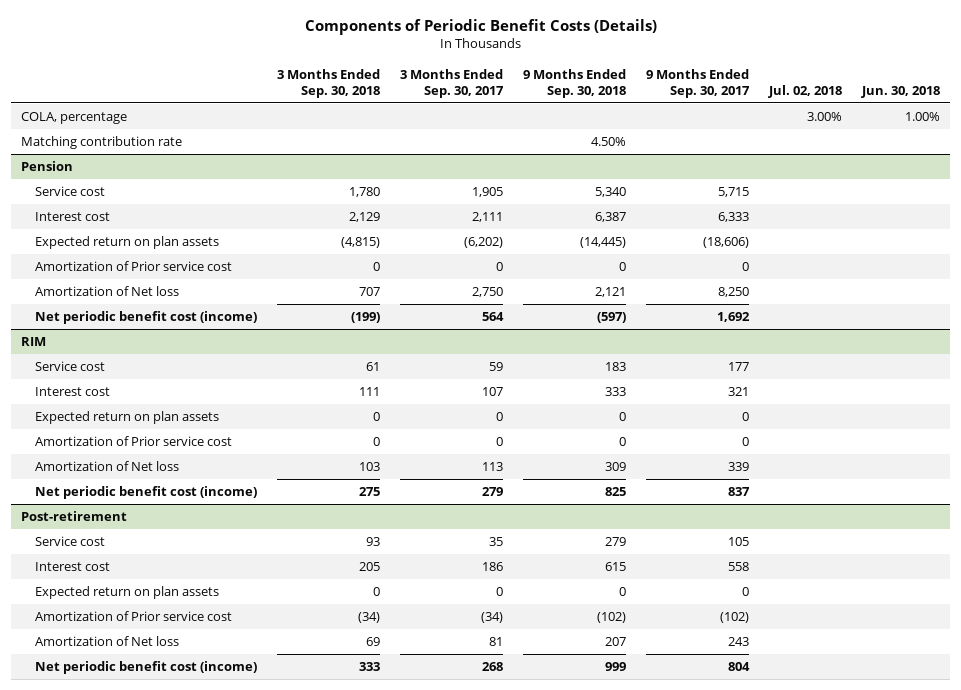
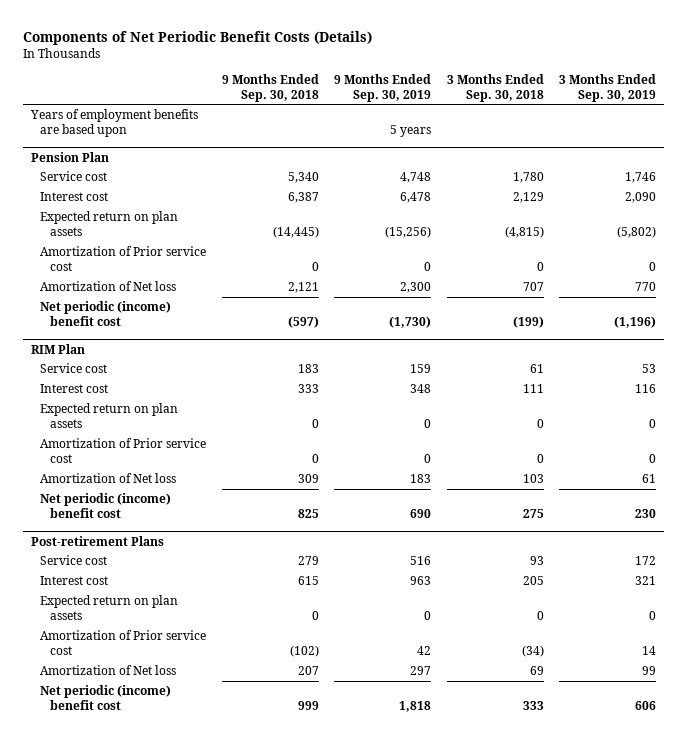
- Components of Periodic Benefit Costs (Details)
+ Components of Net Periodic Benefit Costs (Details)
- | 3 Months Ended Sep. 30, 2018 | 3 Months Ended Sep. 30, 2017 | 9 Months Ended Sep. 30, 2018 | 9 Months Ended Sep. 30, 2017 | Jul. 02, 2018 | Jun. 30, 2018
+ | 9 Months Ended Sep. 30, 2018 | 9 Months Ended Sep. 30, 2019 | 3 Months Ended Sep. 30, 2018 | 3 Months Ended Sep. 30, 2019
- COLA, percentage | | | | | 3.00% | 1.00%
- Matching contribution rate | | | 4.50% | | |
- Pension
+ Years of employment benefits are based upon | | 5 years | |
+ Pension Plan
- Net periodic benefit cost (income) | (199) | 564 | (597) | 1,692 | |
- RIM
+ Net periodic (income) benefit cost | (597) | (1,730) | (199) | (1,196)
+ RIM Plan
- Net periodic benefit cost (income) | 275 | 279 | 825 | 837 | |
- Post-retirement
+ Net periodic (income) benefit cost | 825 | 690 | 275 | 230
+ Post-retirement Plans
- Net periodic benefit cost (income) | 333 | 268 | 999 | 804 | |
+ Net periodic (income) benefit cost | 999 | 1,818 | 333 | 606

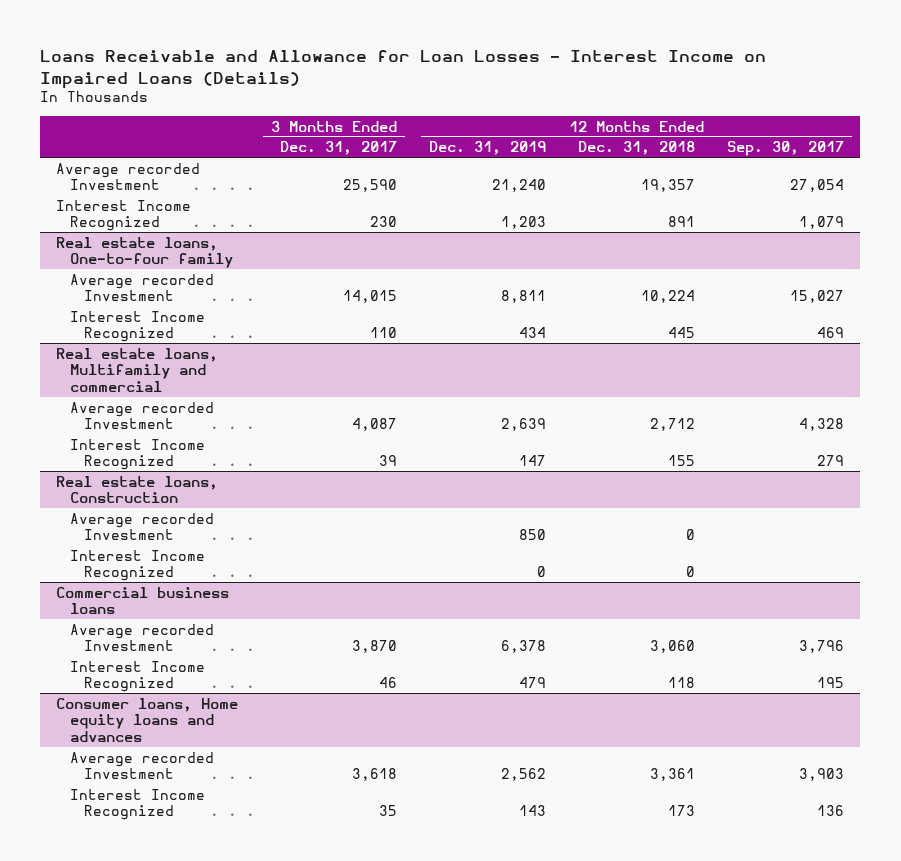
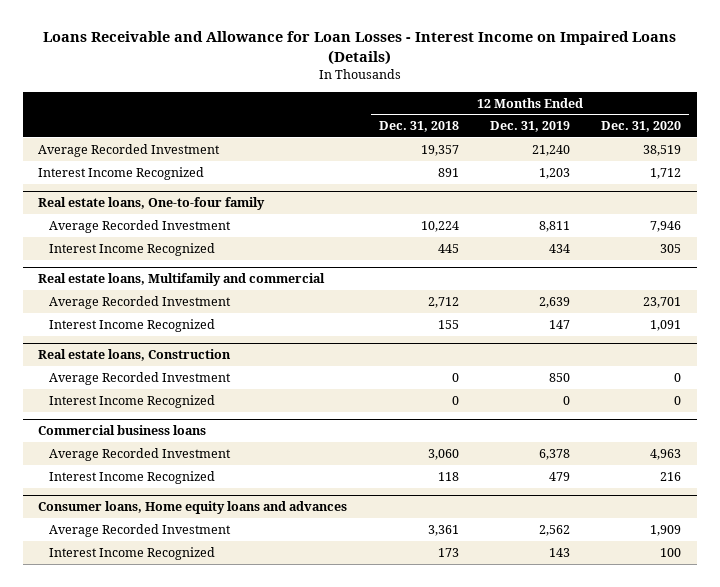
- | 3 Months Ended Dec. 31, 2017 | 12 Months Ended Dec. 31, 2019 | 12 Months Ended Dec. 31, 2018 | 12 Months Ended Sep. 30, 2017
+ | 12 Months Ended Dec. 31, 2018 | 12 Months Ended Dec. 31, 2019 | 12 Months Ended Dec. 31, 2020
- Average recorded Investment | 25,590 | 21,240 | 19,357 | 27,054
+ Average Recorded Investment | 19,357 | 21,240 | 38,519
@ Real estate loans, One-to-four family
- Average recorded Investment | 14,015 | 8,811 | 10,224 | 15,027
+ Average Recorded Investment | 10,224 | 8,811 | 7,946
@ Real estate loans, Multifamily and commercial
- Average recorded Investment | 4,087 | 2,639 | 2,712 | 4,328
+ Average Recorded Investment | 2,712 | 2,639 | 23,701
@ Real estate loans, Construction
- Average recorded Investment | | 850 | 0 |
+ Average Recorded Investment | 0 | 850 | 0
@ Commercial business loans
- Average recorded Investment | 3,870 | 6,378 | 3,060 | 3,796
+ Average Recorded Investment | 3,060 | 6,378 | 4,963
@ Consumer loans, Home equity loans and advances
- Average recorded Investment | 3,618 | 2,562 | 3,361 | 3,903
+ Average Recorded Investment | 3,361 | 2,562 | 1,909

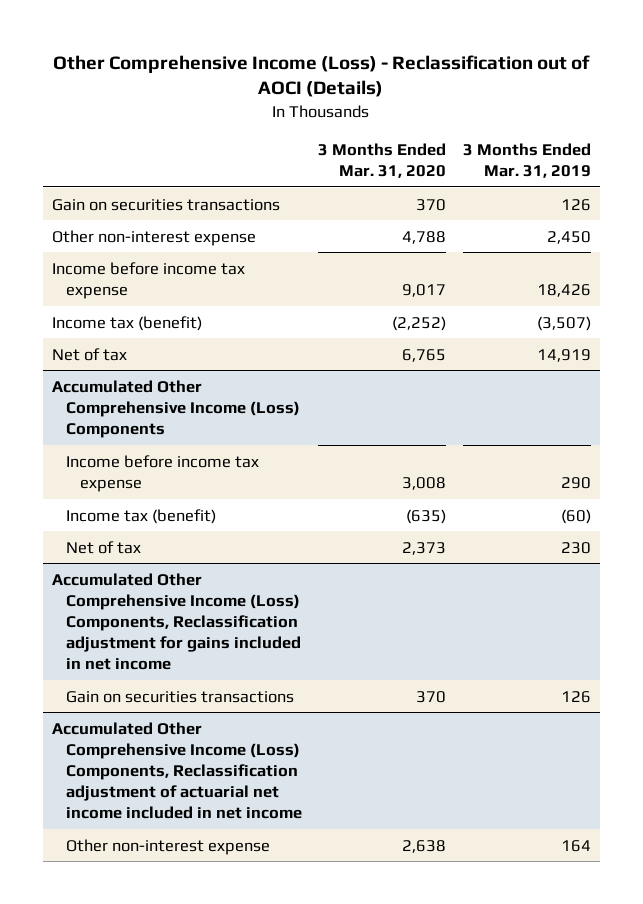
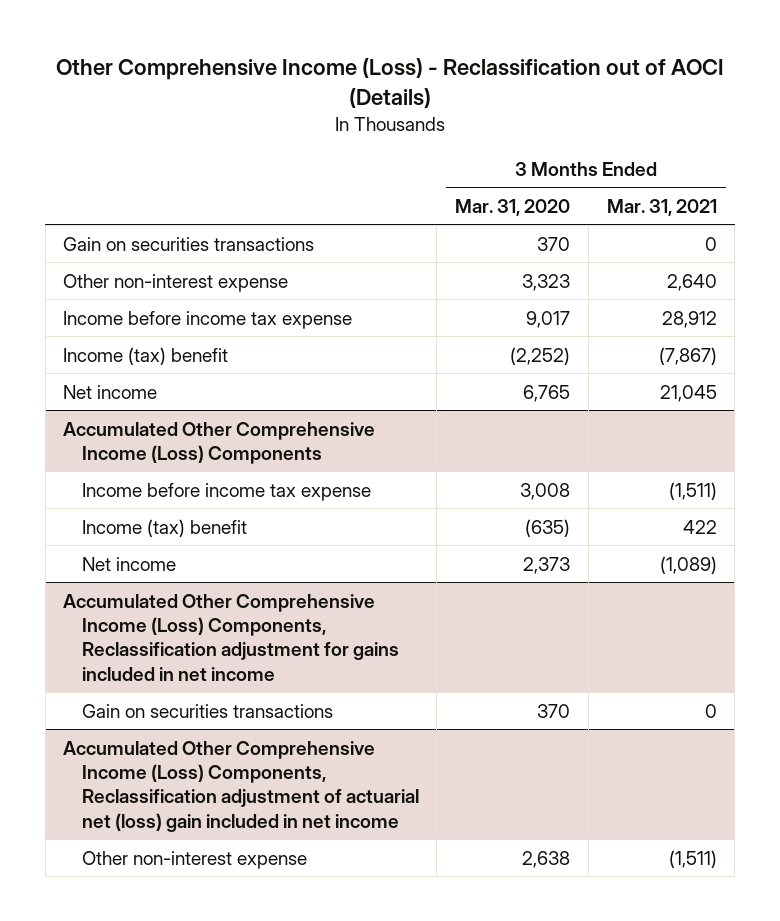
- | 3 Months Ended Mar. 31, 2020 | 3 Months Ended Mar. 31, 2019
+ | 3 Months Ended Mar. 31, 2020 | 3 Months Ended Mar. 31, 2021
- Other non-interest expense | 4,788 | 2,450
+ Other non-interest expense | 3,323 | 2,640
- Income tax (benefit) | (2,252) | (3,507)
- Net of tax | 6,765 | 14,919
+ Income (tax) benefit | (2,252) | (7,867)
+ Net income | 6,765 | 21,045
@ Accumulated Other Comprehensive Income (Loss) Components
- Income tax (benefit) | (635) | (60)
- Net of tax | 2,373 | 230
+ Income (tax) benefit | (635) | 422
+ Net income | 2,373 | (1,089)
- Accumulated Other Comprehensive Income (Loss) Components, Reclassification adjustment of actuarial net income included in net income
+ Accumulated Other Comprehensive Income (Loss) Components, Reclassification adjustment of actuarial net (loss) gain included in net income

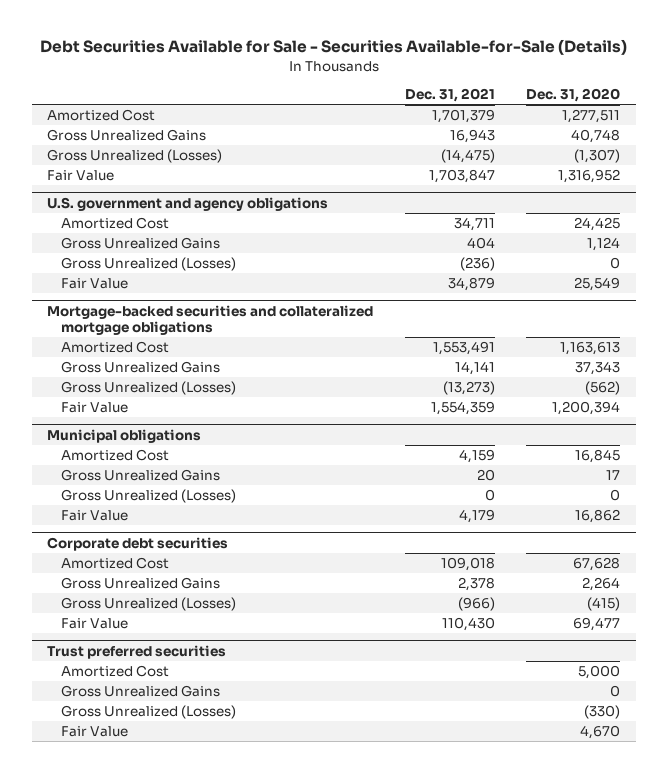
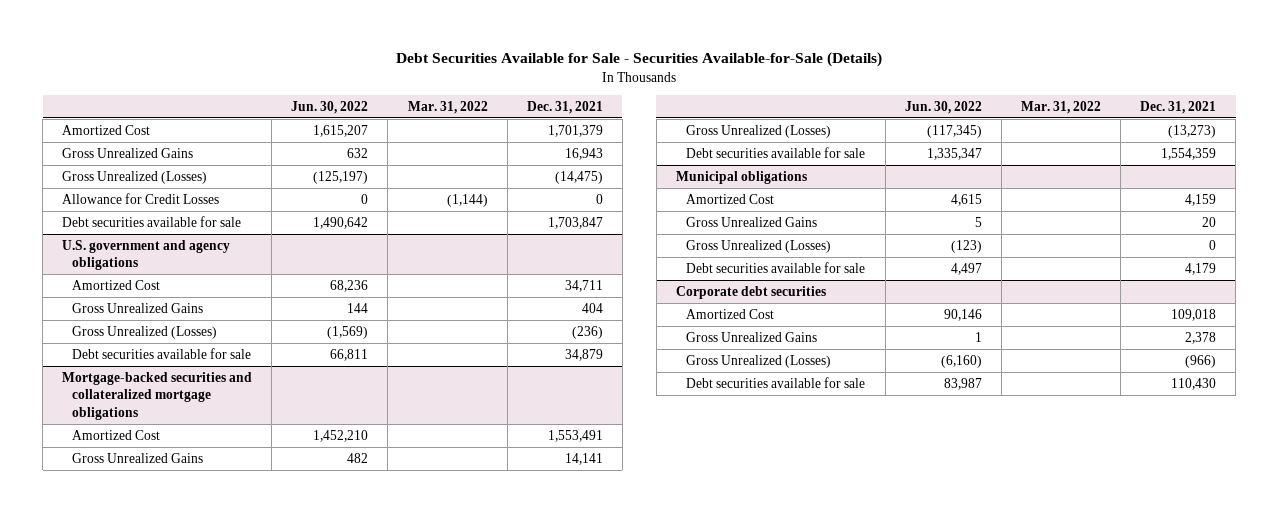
- | Dec. 31, 2021 | Dec. 31, 2020
+ | Jun. 30, 2022 | Mar. 31, 2022 | Dec. 31, 2021
- Fair Value | 1,703,847 | 1,316,952
+ Allowance for Credit Losses | 0 | (1,144) | 0
+ Debt securities available for sale | 1,490,642 | | 1,703,847
@ U.S. government and agency obligations
- Fair Value | 34,879 | 25,549
+ Debt securities available for sale | 66,811 | | 34,879
@ Mortgage-backed securities and collateralized mortgage obligations
- Fair Value | 1,554,359 | 1,200,394
+ Debt securities available for sale | 1,335,347 | | 1,554,359
@ Municipal obligations
- Fair Value | 4,179 | 16,862
+ Debt securities available for sale | 4,497 | | 4,179
@ Corporate debt securities
- Fair Value | 110,430 | 69,477
- Trust preferred securities
- Amortized Cost | | 5,000
- Gross Unrealized Gains | | 0
- Gross Unrealized (Losses) | | (330)
- Fair Value | | 4,670
@ Corporate debt securities
+ Debt securities available for sale | 83,987 | | 110,430

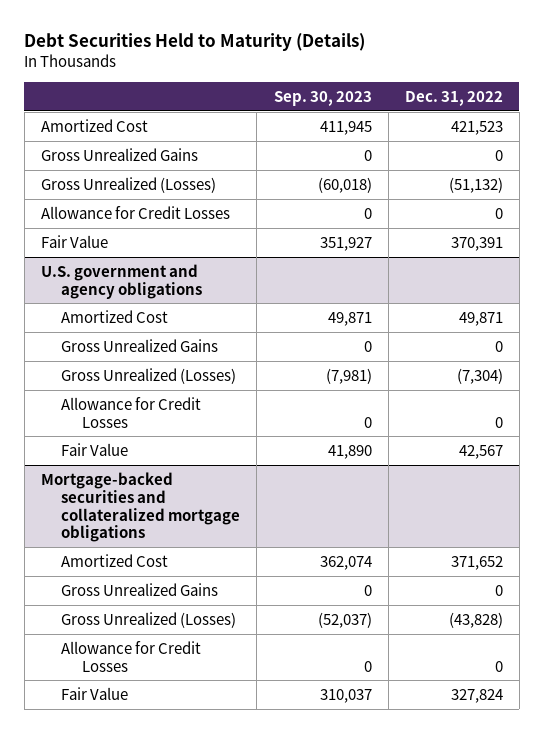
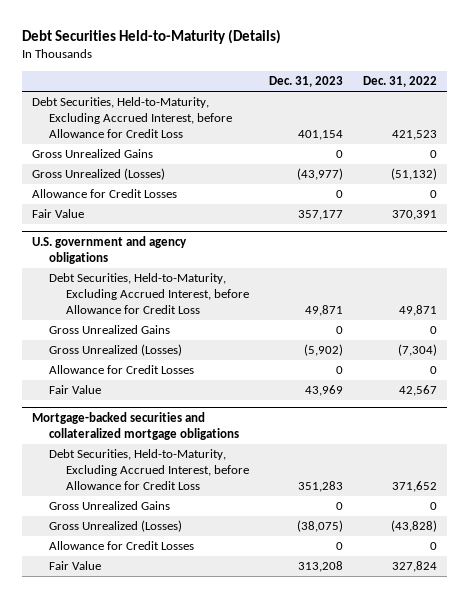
- Debt Securities Held to Maturity (Details)
+ Debt Securities Held-to-Maturity (Details)
- | Sep. 30, 2023 | Dec. 31, 2022
+ | Dec. 31, 2023 | Dec. 31, 2022
- Amortized Cost | 411,945 | 421,523
+ Debt Securities, Held-to-Maturity, Excluding Accrued Interest, before Allowance for Credit Loss | 401,154 | 421,523
@ U.S. government and agency obligations
- Amortized Cost | 49,871 | 49,871
+ Debt Securities, Held-to-Maturity, Excluding Accrued Interest, before Allowance for Credit Loss | 49,871 | 49,871
@ Mortgage-backed securities and collateralized mortgage obligations
- Amortized Cost | 362,074 | 371,652
+ Debt Securities, Held-to-Maturity, Excluding Accrued Interest, before Allowance for Credit Loss | 351,283 | 371,652

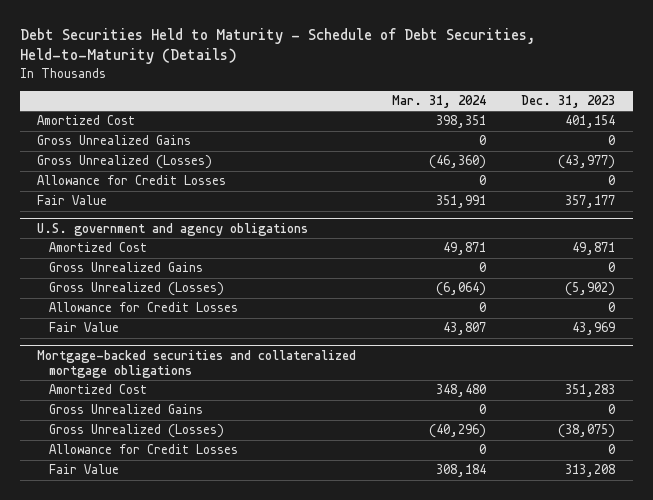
- Debt Securities Held-to-Maturity (Details)
+ Debt Securities Held to Maturity - Schedule of Debt Securities, Held-to-Maturity (Details)
- | Dec. 31, 2023 | Dec. 31, 2022
+ | Mar. 31, 2024 | Dec. 31, 2023
- Debt Securities, Held-to-Maturity, Excluding Accrued Interest, before Allowance for Credit Loss | 401,154 | 421,523
+ Amortized Cost | 398,351 | 401,154
@ U.S. government and agency obligations
- Debt Securities, Held-to-Maturity, Excluding Accrued Interest, before Allowance for Credit Loss | 49,871 | 49,871
+ Amortized Cost | 49,871 | 49,871
@ Mortgage-backed securities and collateralized mortgage obligations
- Debt Securities, Held-to-Maturity, Excluding Accrued Interest, before Allowance for Credit Loss | 351,283 | 371,652
+ Amortized Cost | 348,480 | 351,283

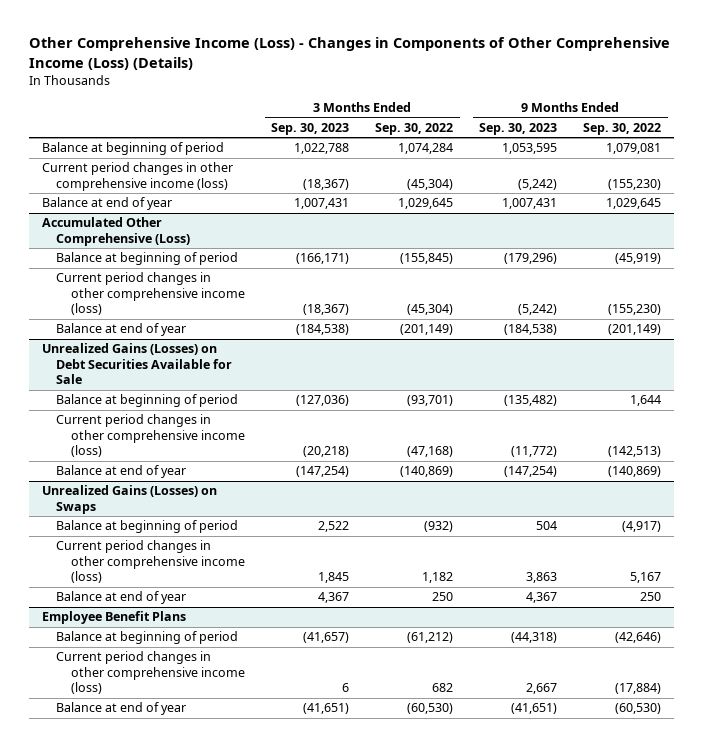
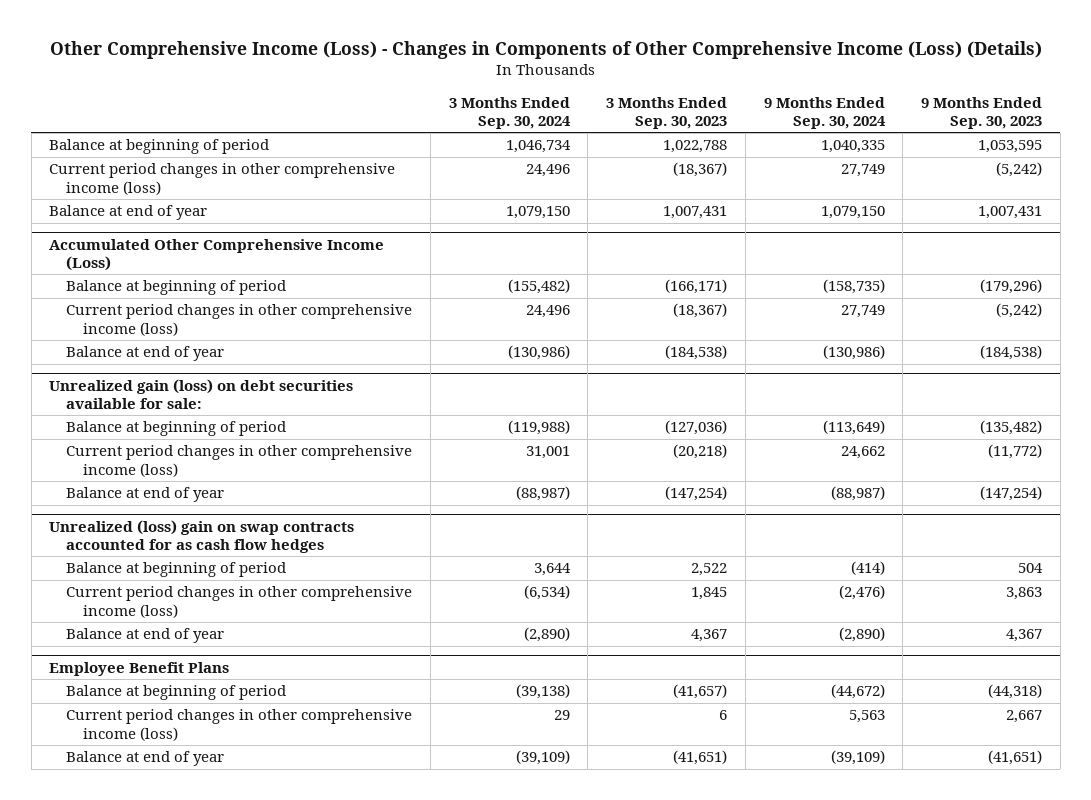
- | 3 Months Ended Sep. 30, 2023 | 3 Months Ended Sep. 30, 2022 | 9 Months Ended Sep. 30, 2023 | 9 Months Ended Sep. 30, 2022
+ | 3 Months Ended Sep. 30, 2024 | 3 Months Ended Sep. 30, 2023 | 9 Months Ended Sep. 30, 2024 | 9 Months Ended Sep. 30, 2023
- Accumulated Other Comprehensive (Loss)
+ Accumulated Other Comprehensive Income (Loss)
- Unrealized Gains (Losses) on Debt Securities Available for Sale
+ Unrealized gain (loss) on debt securities available for sale:
- Unrealized Gains (Losses) on Swaps
+ Unrealized (loss) gain on swap contracts accounted for as cash flow hedges

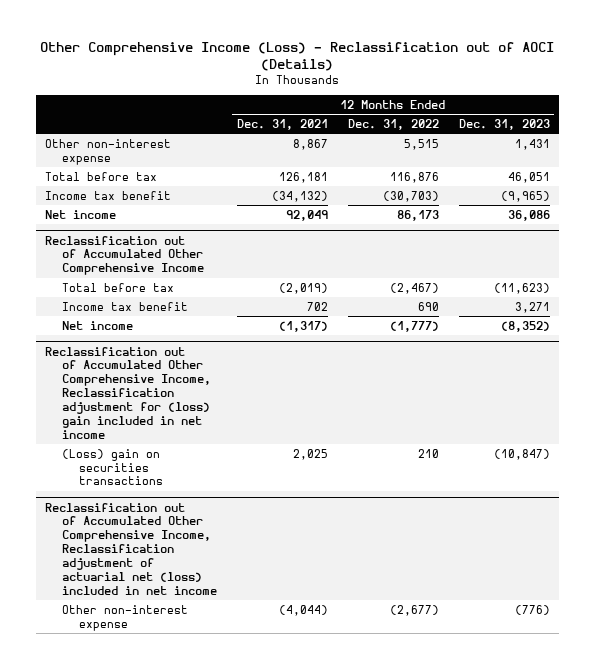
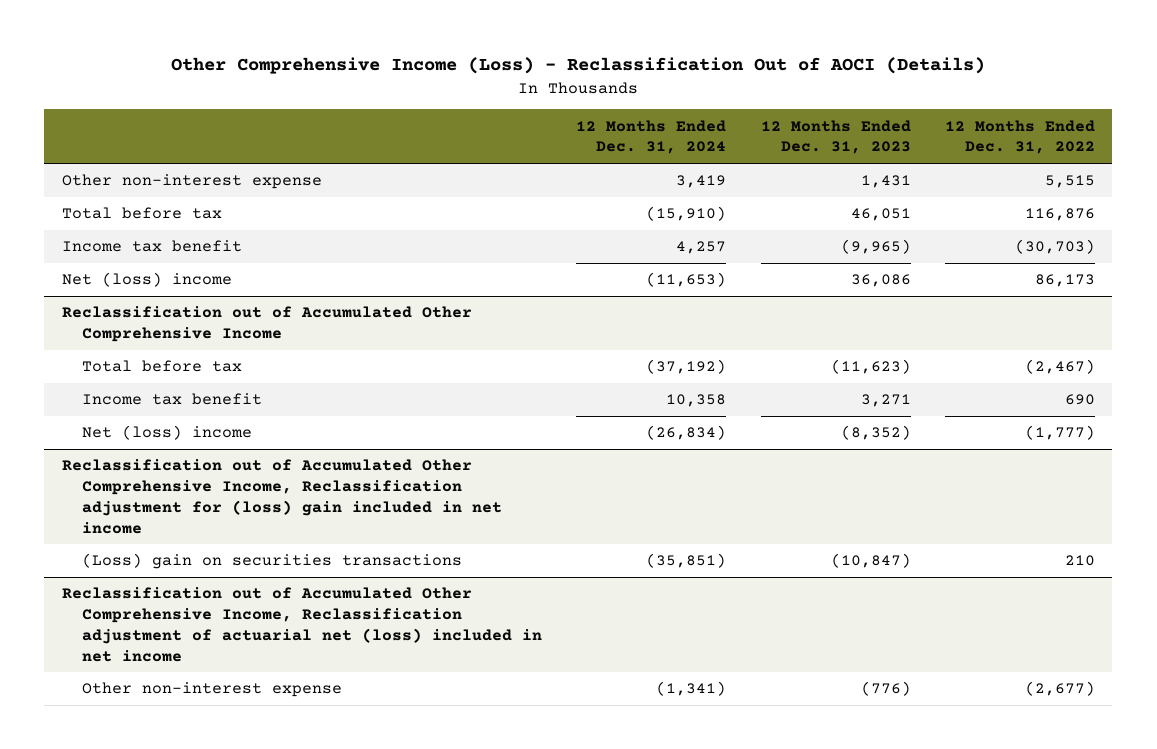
- Other Comprehensive Income (Loss) - Reclassification out of AOCI (Details)
+ Other Comprehensive Income (Loss) - Reclassification Out of AOCI (Details)
- | 12 Months Ended Dec. 31, 2021 | 12 Months Ended Dec. 31, 2022 | 12 Months Ended Dec. 31, 2023
+ | 12 Months Ended Dec. 31, 2024 | 12 Months Ended Dec. 31, 2023 | 12 Months Ended Dec. 31, 2022
- Net income | 92,049 | 86,173 | 36,086
+ Net (loss) income | (11,653) | 36,086 | 86,173
@ Reclassification out of Accumulated Other Comprehensive Income
- Net income | (1,317) | (1,777) | (8,352)
+ Net (loss) income | (26,834) | (8,352) | (1,777)

